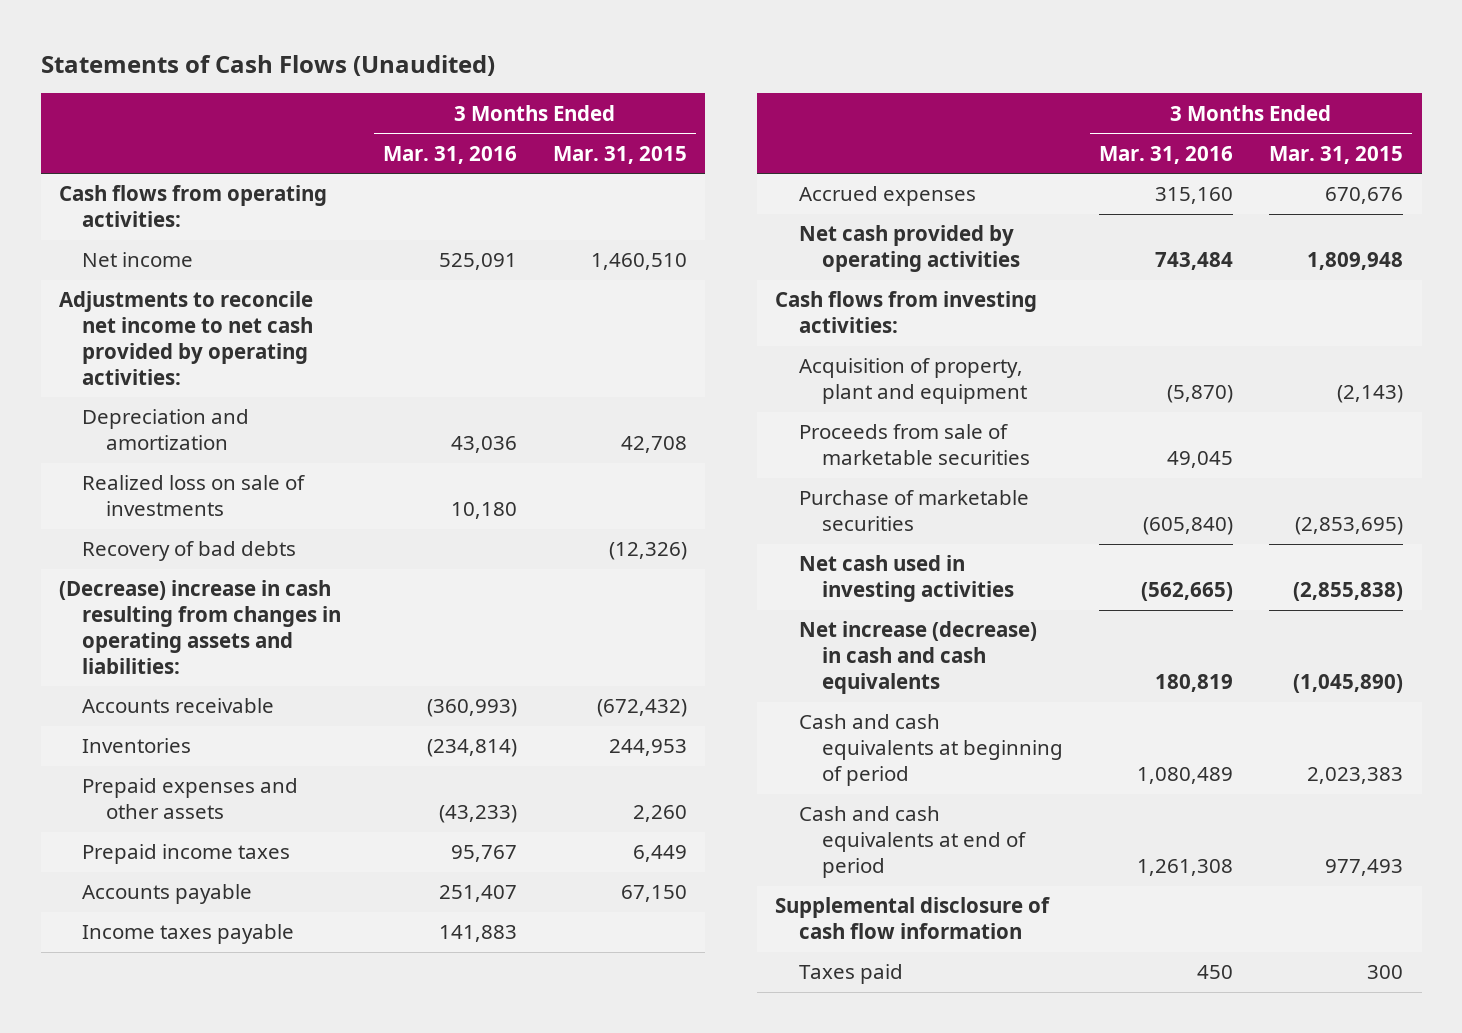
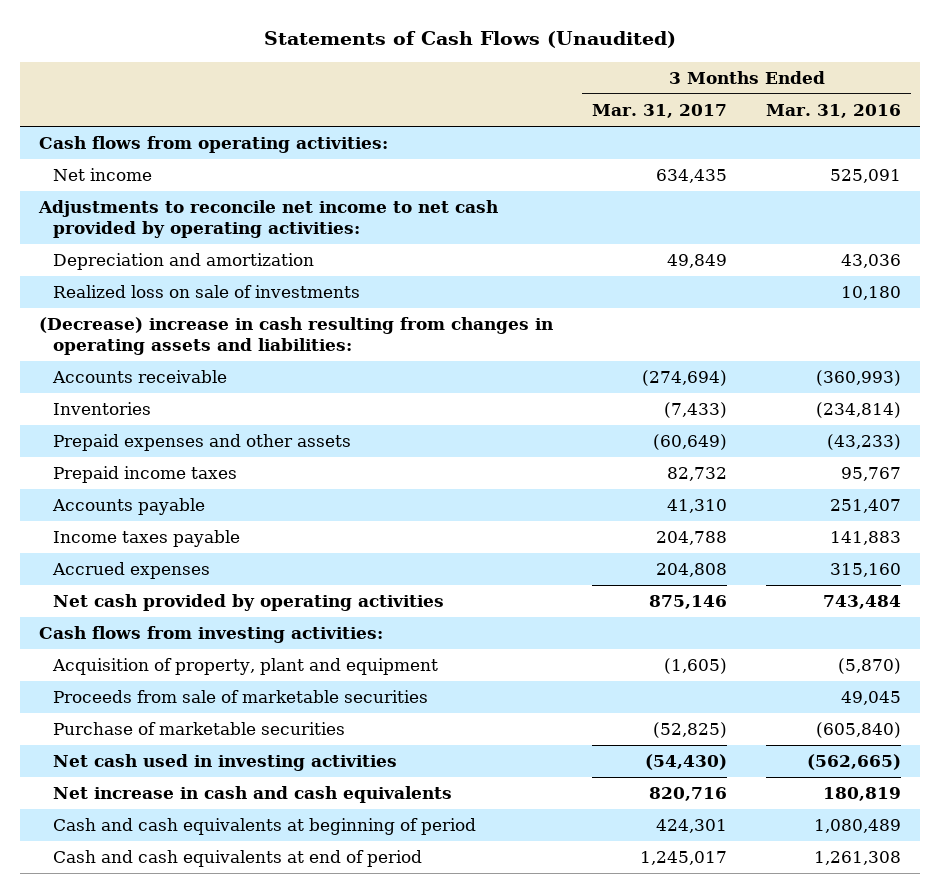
- | 3 Months Ended Mar. 31, 2016 | 3 Months Ended Mar. 31, 2015
+ | 3 Months Ended Mar. 31, 2017 | 3 Months Ended Mar. 31, 2016
- Recovery of bad debts | | (12,326)
- Net increase (decrease) in cash and cash equivalents | 180,819 | (1,045,890)
+ Net increase in cash and cash equivalents | 820,716 | 180,819
- Supplemental disclosure of cash flow information
- Taxes paid | 450 | 300

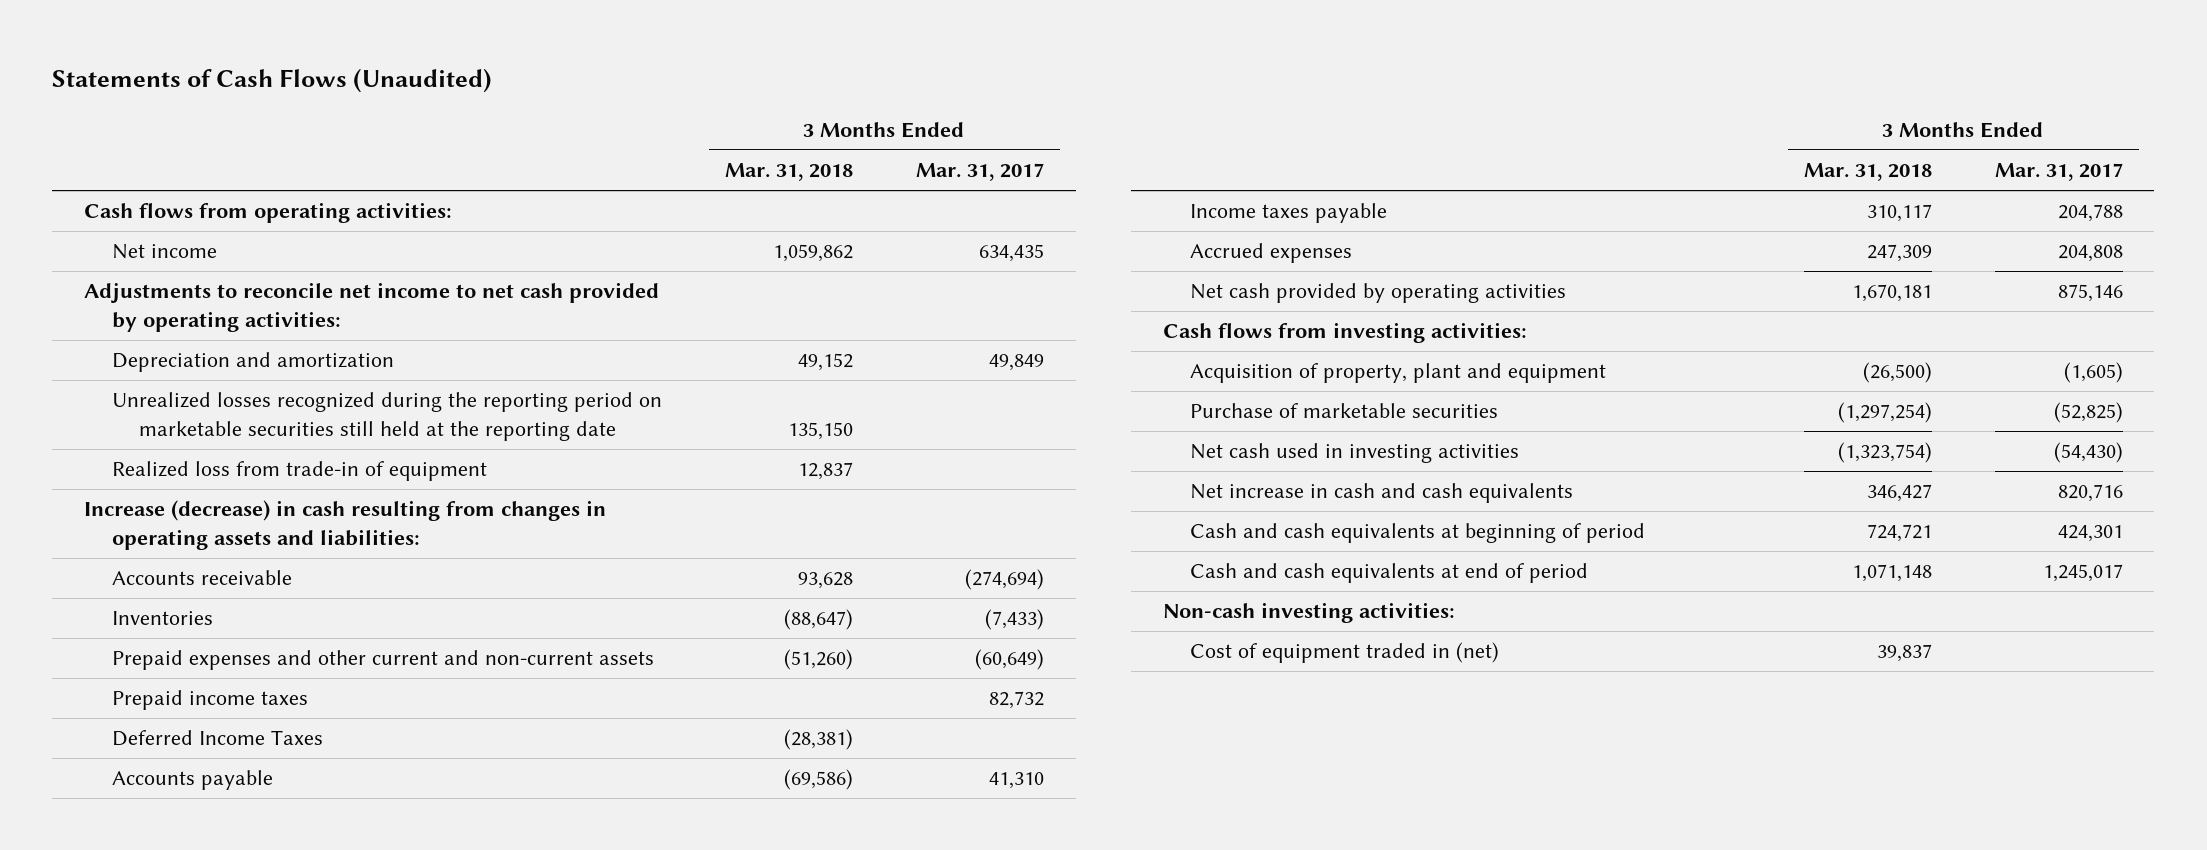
- | 3 Months Ended Mar. 31, 2017 | 3 Months Ended Mar. 31, 2016
+ | 3 Months Ended Mar. 31, 2018 | 3 Months Ended Mar. 31, 2017
- Realized loss on sale of investments | | 10,180
- (Decrease) increase in cash resulting from changes in operating assets and liabilities:
+ Unrealized losses recognized during the reporting period on marketable securities still held at the reporting date | 135,150 |
+ Realized loss from trade-in of equipment | 12,837 |
+ Increase (decrease) in cash resulting from changes in operating assets and liabilities:
- Prepaid expenses and other assets | (60,649) | (43,233)
+ Prepaid expenses and other current and non-current assets | (51,260) | (60,649)
+ Deferred Income Taxes | (28,381) |
- Proceeds from sale of marketable securities | | 49,045
+ Non-cash investing activities:
+ Cost of equipment traded in (net) | 39,837 |

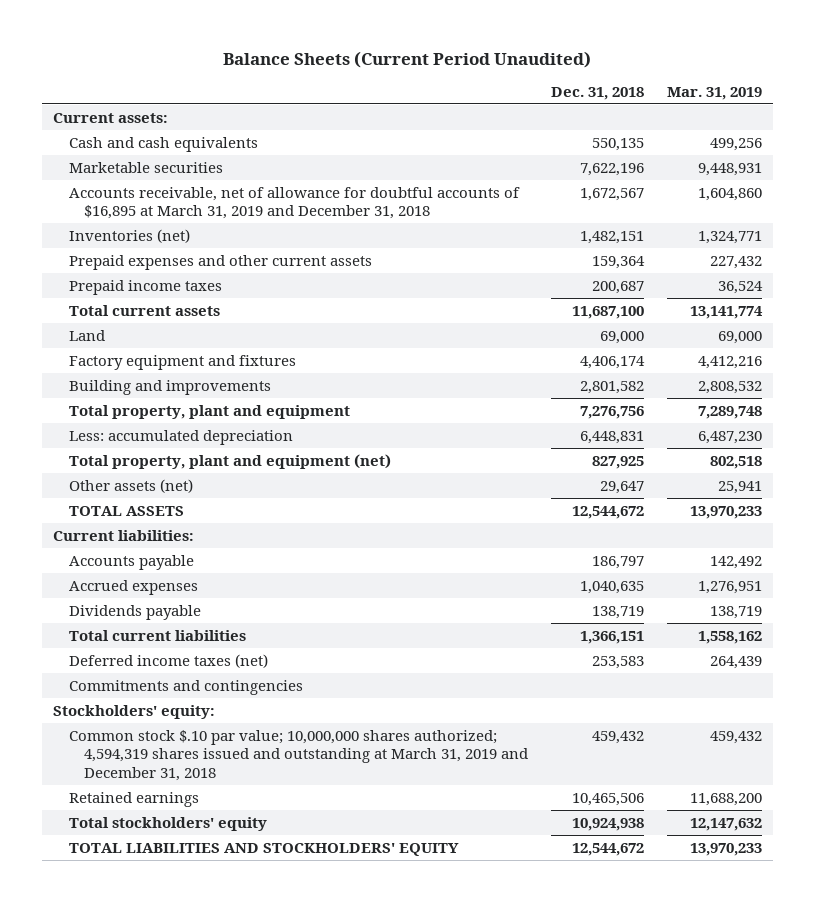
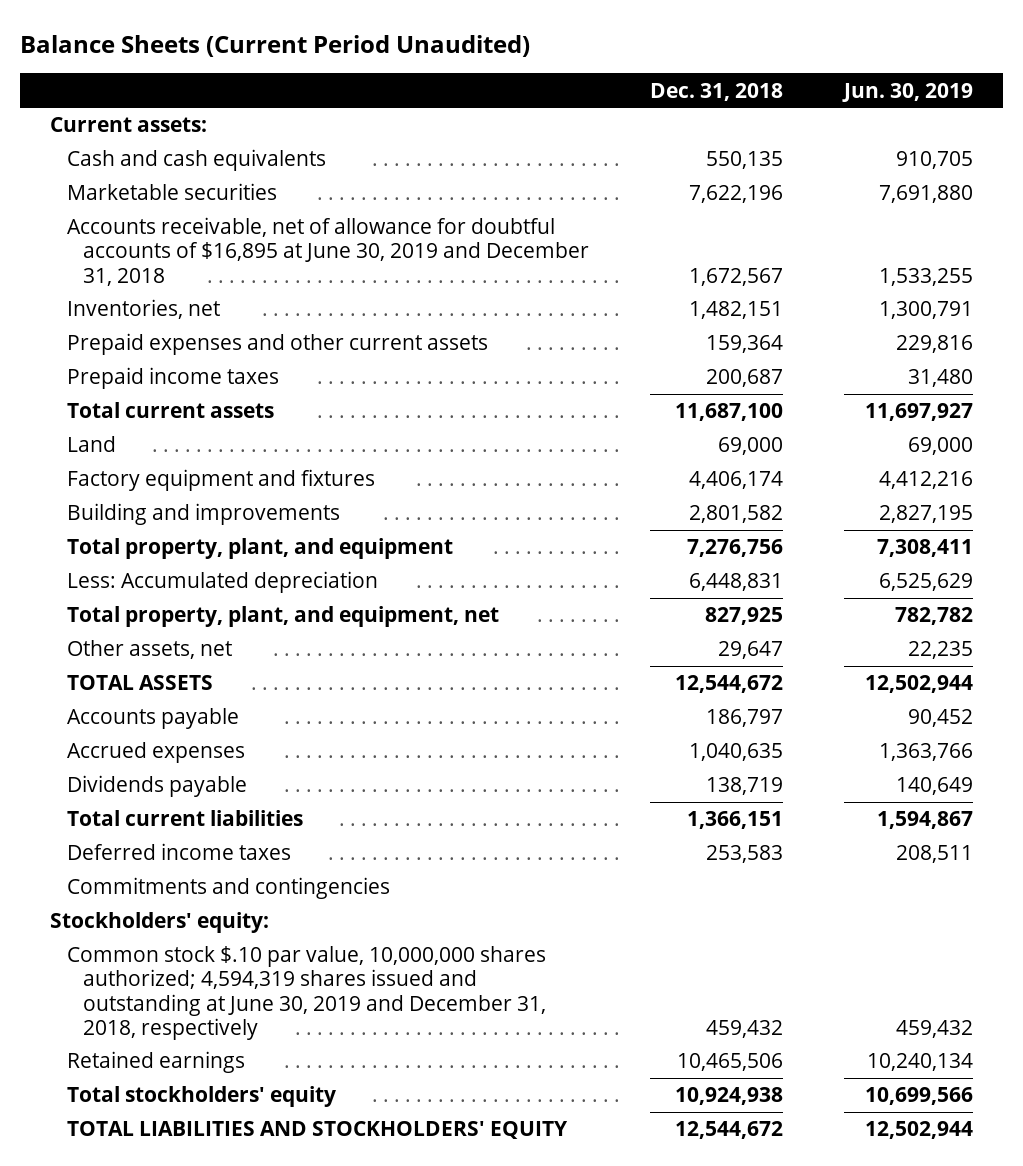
- | Dec. 31, 2018 | Mar. 31, 2019
+ | Dec. 31, 2018 | Jun. 30, 2019
- Accounts receivable, net of allowance for doubtful accounts of $16,895 at March 31, 2019 and December 31, 2018 | 1,672,567 | 1,604,860
- Inventories (net) | 1,482,151 | 1,324,771
+ Accounts receivable, net of allowance for doubtful accounts of $16,895 at June 30, 2019 and December 31, 2018 | 1,672,567 | 1,533,255
+ Inventories, net | 1,482,151 | 1,300,791
- Total property, plant and equipment | 7,276,756 | 7,289,748
- Less: accumulated depreciation | 6,448,831 | 6,487,230
- Total property, plant and equipment (net) | 827,925 | 802,518
- Other assets (net) | 29,647 | 25,941
+ Total property, plant, and equipment | 7,276,756 | 7,308,411
+ Less: Accumulated depreciation | 6,448,831 | 6,525,629
+ Total property, plant, and equipment, net | 827,925 | 782,782
+ Other assets, net | 29,647 | 22,235
- Current liabilities:
- Deferred income taxes (net) | 253,583 | 264,439
+ Deferred income taxes | 253,583 | 208,511
- Common stock $.10 par value; 10,000,000 shares authorized; 4,594,319 shares issued and outstanding at March 31, 2019 and December 31, 2018 | 459,432 | 459,432
+ Common stock $.10 par value, 10,000,000 shares authorized; 4,594,319 shares issued and outstanding at June 30, 2019 and December 31, 2018, respectively | 459,432 | 459,432

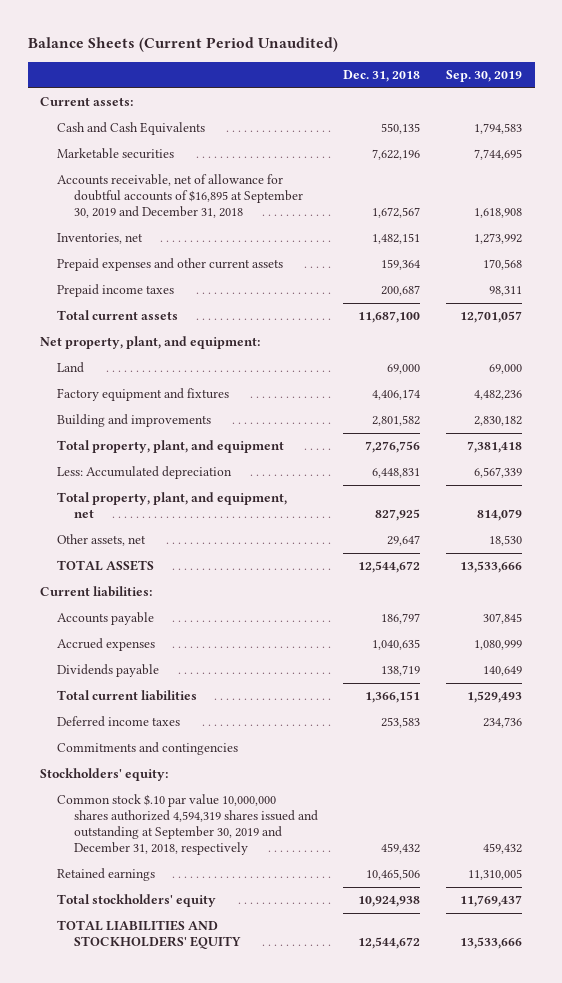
- | Dec. 31, 2018 | Jun. 30, 2019
+ | Dec. 31, 2018 | Sep. 30, 2019
- Cash and cash equivalents | 550,135 | 910,705
+ Cash and Cash Equivalents | 550,135 | 1,794,583
- Accounts receivable, net of allowance for doubtful accounts of $16,895 at June 30, 2019 and December 31, 2018 | 1,672,567 | 1,533,255
+ Accounts receivable, net of allowance for doubtful accounts of $16,895 at September 30, 2019 and December 31, 2018 | 1,672,567 | 1,618,908
+ Net property, plant, and equipment:
+ Current liabilities:
- Common stock $.10 par value, 10,000,000 shares authorized; 4,594,319 shares issued and outstanding at June 30, 2019 and December 31, 2018, respectively | 459,432 | 459,432
+ Common stock $.10 par value 10,000,000 shares authorized 4,594,319 shares issued and outstanding at September 30, 2019 and December 31, 2018, respectively | 459,432 | 459,432

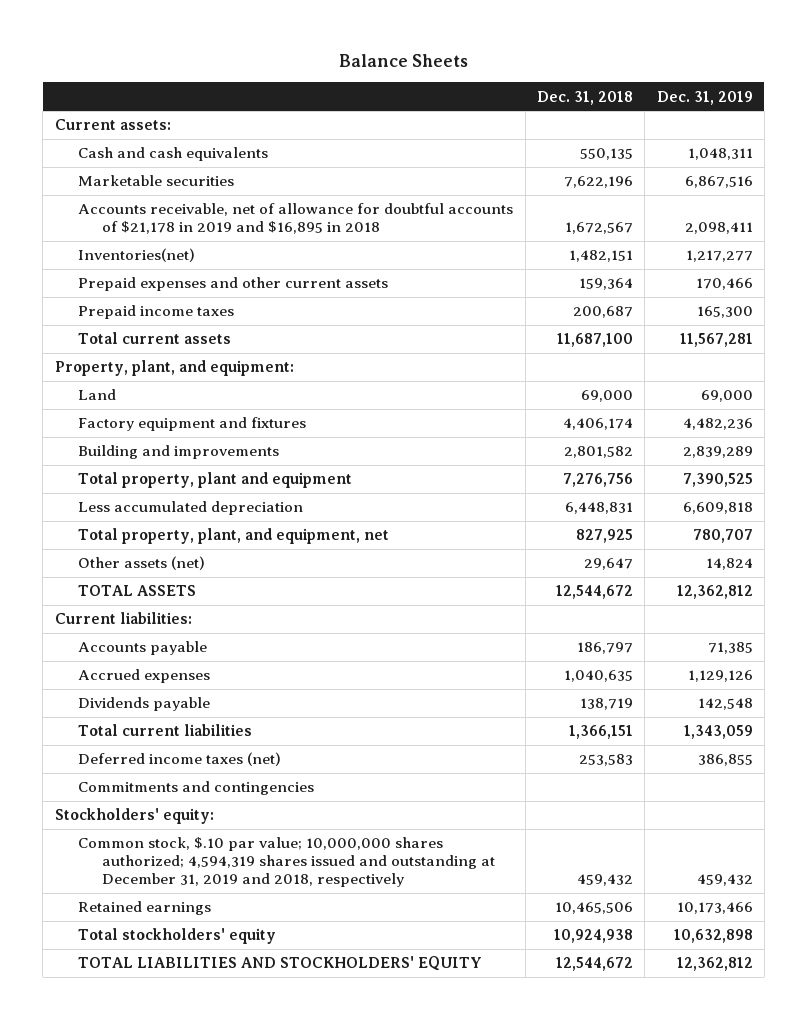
- Balance Sheets (Current Period Unaudited)
+ Balance Sheets
- | Dec. 31, 2018 | Sep. 30, 2019
+ | Dec. 31, 2018 | Dec. 31, 2019
- Cash and Cash Equivalents | 550,135 | 1,794,583
+ Cash and cash equivalents | 550,135 | 1,048,311
- Accounts receivable, net of allowance for doubtful accounts of $16,895 at September 30, 2019 and December 31, 2018 | 1,672,567 | 1,618,908
- Inventories, net | 1,482,151 | 1,273,992
+ Accounts receivable, net of allowance for doubtful accounts of $21,178 in 2019 and $16,895 in 2018 | 1,672,567 | 2,098,411
+ Inventories(net) | 1,482,151 | 1,217,277
- Net property, plant, and equipment:
+ Property, plant, and equipment:
- Total property, plant, and equipment | 7,276,756 | 7,381,418
- Less: Accumulated depreciation | 6,448,831 | 6,567,339
+ Total property, plant and equipment | 7,276,756 | 7,390,525
+ Less accumulated depreciation | 6,448,831 | 6,609,818
- Other assets, net | 29,647 | 18,530
+ Other assets (net) | 29,647 | 14,824
- Deferred income taxes | 253,583 | 234,736
+ Deferred income taxes (net) | 253,583 | 386,855
- Common stock $.10 par value 10,000,000 shares authorized 4,594,319 shares issued and outstanding at September 30, 2019 and December 31, 2018, respectively | 459,432 | 459,432
+ Common stock, $.10 par value; 10,000,000 shares authorized; 4,594,319 shares issued and outstanding at December 31, 2019 and 2018, respectively | 459,432 | 459,432

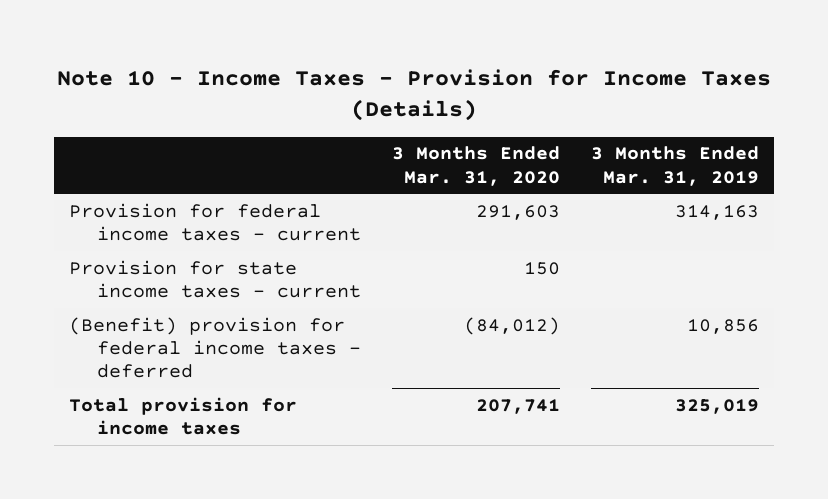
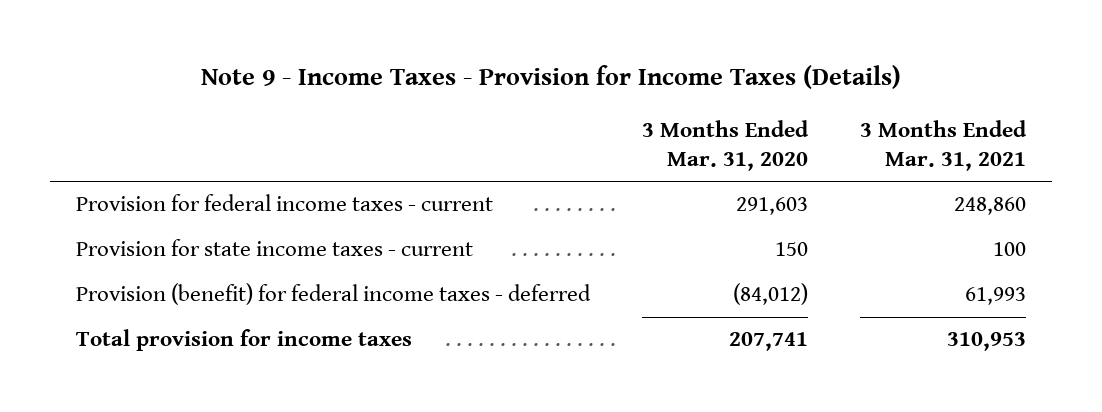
- Note 10 - Income Taxes - Provision for Income Taxes (Details)
+ Note 9 - Income Taxes - Provision for Income Taxes (Details)
- | 3 Months Ended Mar. 31, 2020 | 3 Months Ended Mar. 31, 2019
+ | 3 Months Ended Mar. 31, 2020 | 3 Months Ended Mar. 31, 2021
- (Benefit) provision for federal income taxes - deferred | (84,012) | 10,856
+ Provision (benefit) for federal income taxes - deferred | (84,012) | 61,993

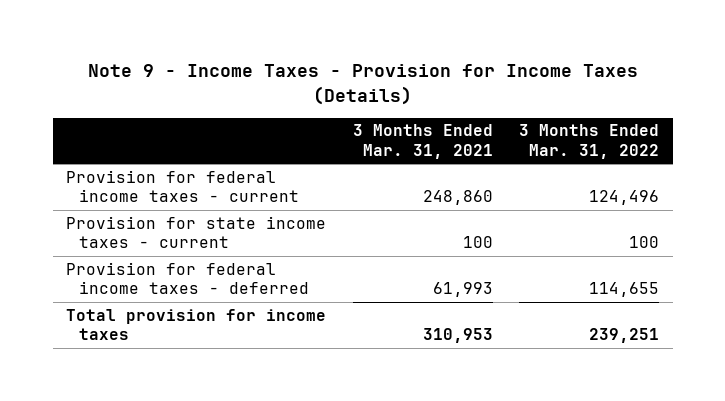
- | 3 Months Ended Mar. 31, 2020 | 3 Months Ended Mar. 31, 2021
+ | 3 Months Ended Mar. 31, 2021 | 3 Months Ended Mar. 31, 2022
- Provision (benefit) for federal income taxes - deferred | (84,012) | 61,993
+ Provision for federal income taxes - deferred | 61,993 | 114,655

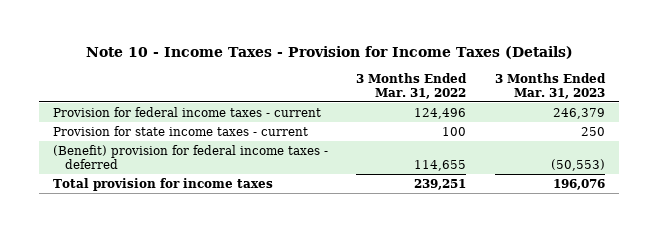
- Note 9 - Income Taxes - Provision for Income Taxes (Details)
+ Note 10 - Income Taxes - Provision for Income Taxes (Details)
- | 3 Months Ended Mar. 31, 2021 | 3 Months Ended Mar. 31, 2022
+ | 3 Months Ended Mar. 31, 2022 | 3 Months Ended Mar. 31, 2023
- Provision for federal income taxes - deferred | 61,993 | 114,655
+ (Benefit) provision for federal income taxes - deferred | 114,655 | (50,553)

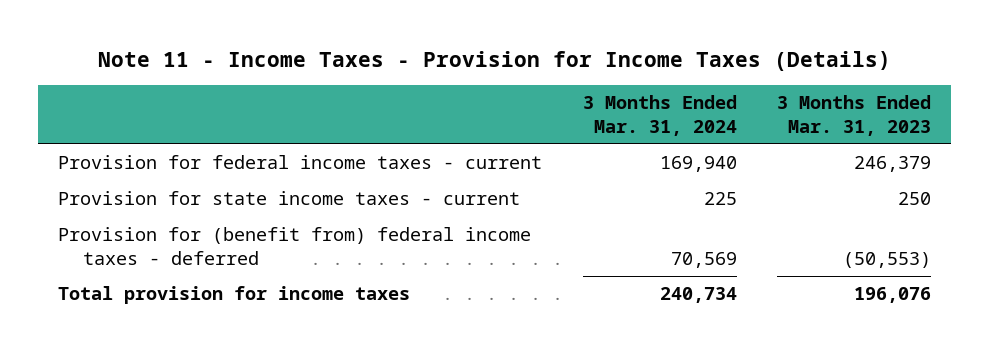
- Note 10 - Income Taxes - Provision for Income Taxes (Details)
+ Note 11 - Income Taxes - Provision for Income Taxes (Details)
- | 3 Months Ended Mar. 31, 2022 | 3 Months Ended Mar. 31, 2023
+ | 3 Months Ended Mar. 31, 2024 | 3 Months Ended Mar. 31, 2023
- (Benefit) provision for federal income taxes - deferred | 114,655 | (50,553)
+ Provision for (benefit from) federal income taxes - deferred | 70,569 | (50,553)

